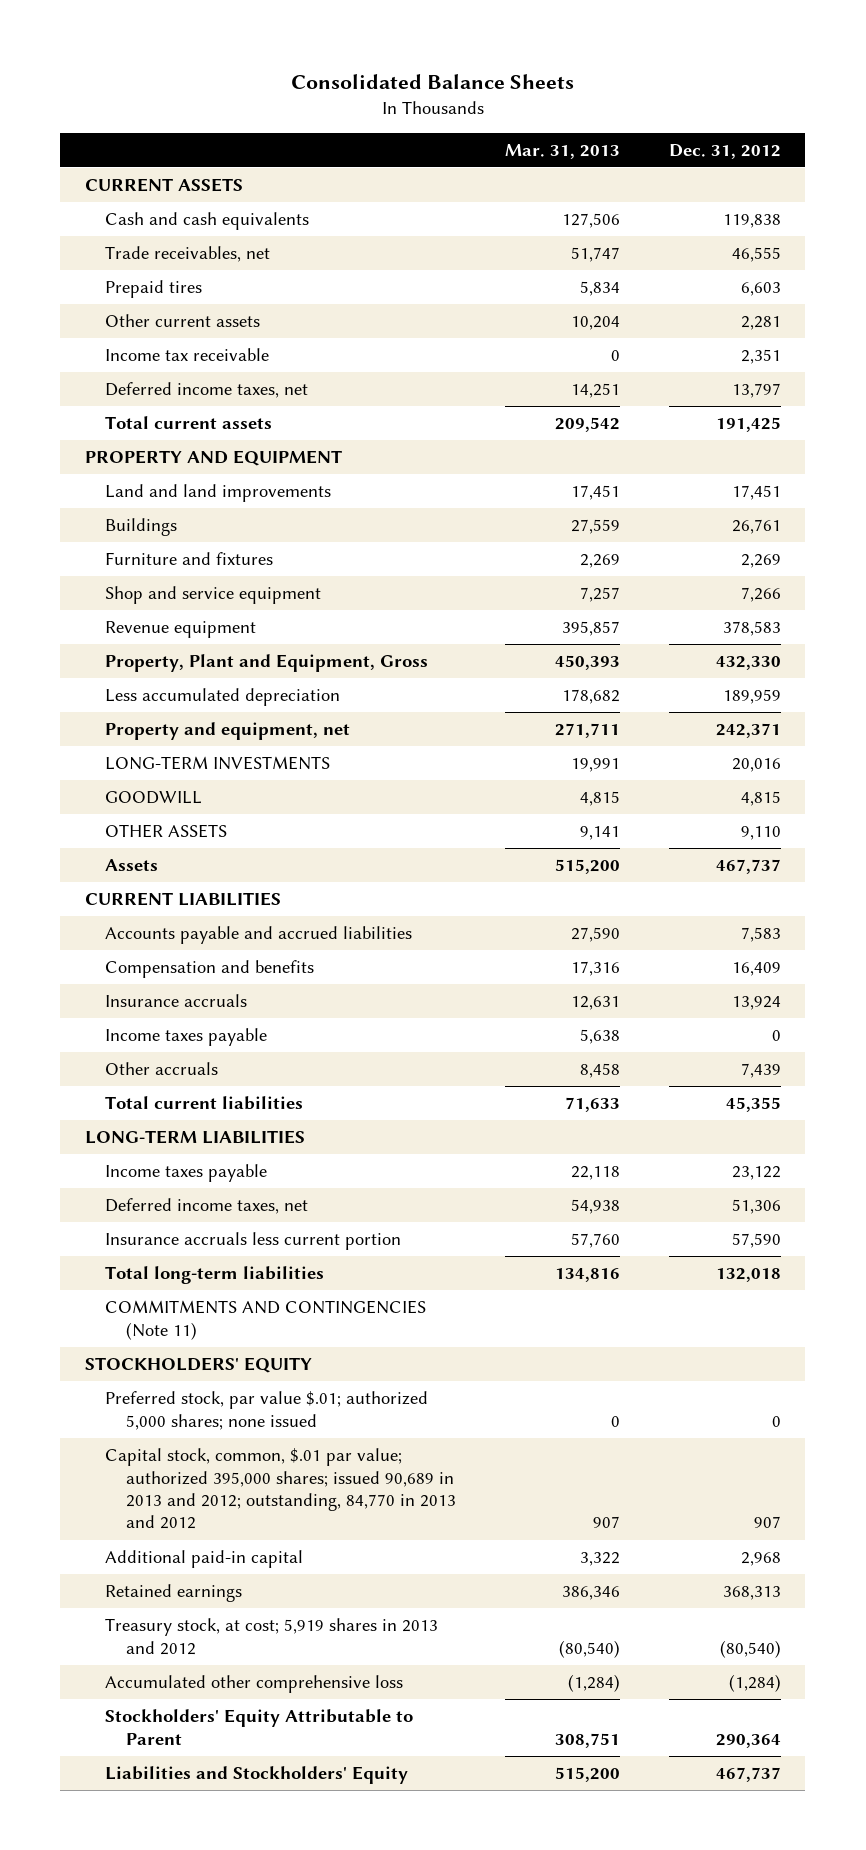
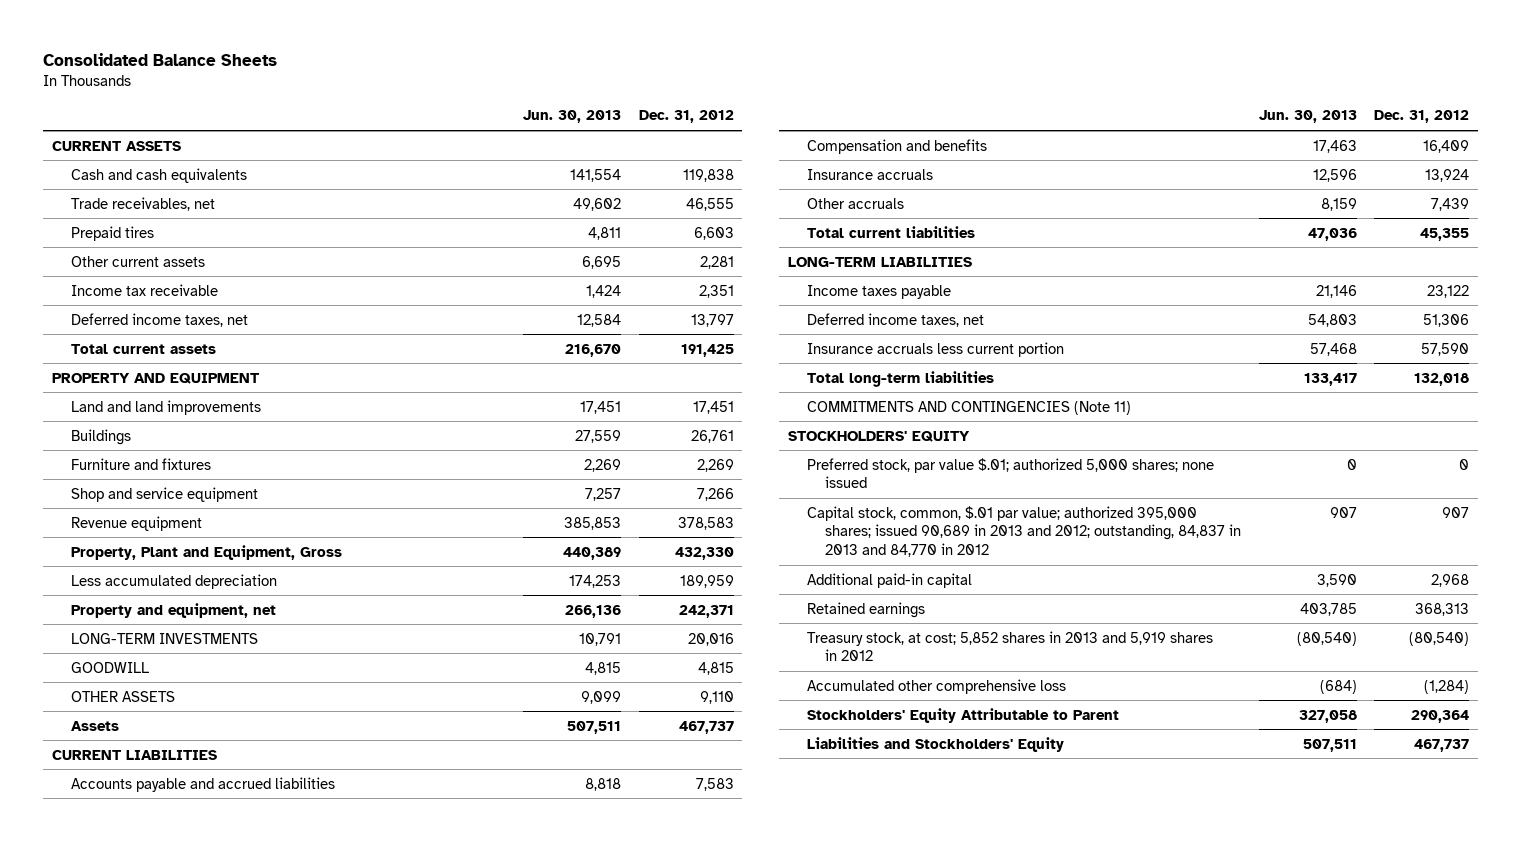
- | Mar. 31, 2013 | Dec. 31, 2012
+ | Jun. 30, 2013 | Dec. 31, 2012
- Income taxes payable | 5,638 | 0
- Capital stock, common, $.01 par value; authorized 395,000 shares; issued 90,689 in 2013 and 2012; outstanding, 84,770 in 2013 and 2012 | 907 | 907
+ Capital stock, common, $.01 par value; authorized 395,000 shares; issued 90,689 in 2013 and 2012; outstanding, 84,837 in 2013 and 84,770 in 2012 | 907 | 907
- Treasury stock, at cost; 5,919 shares in 2013 and 2012 | (80,540) | (80,540)
+ Treasury stock, at cost; 5,852 shares in 2013 and 5,919 shares in 2012 | (80,540) | (80,540)

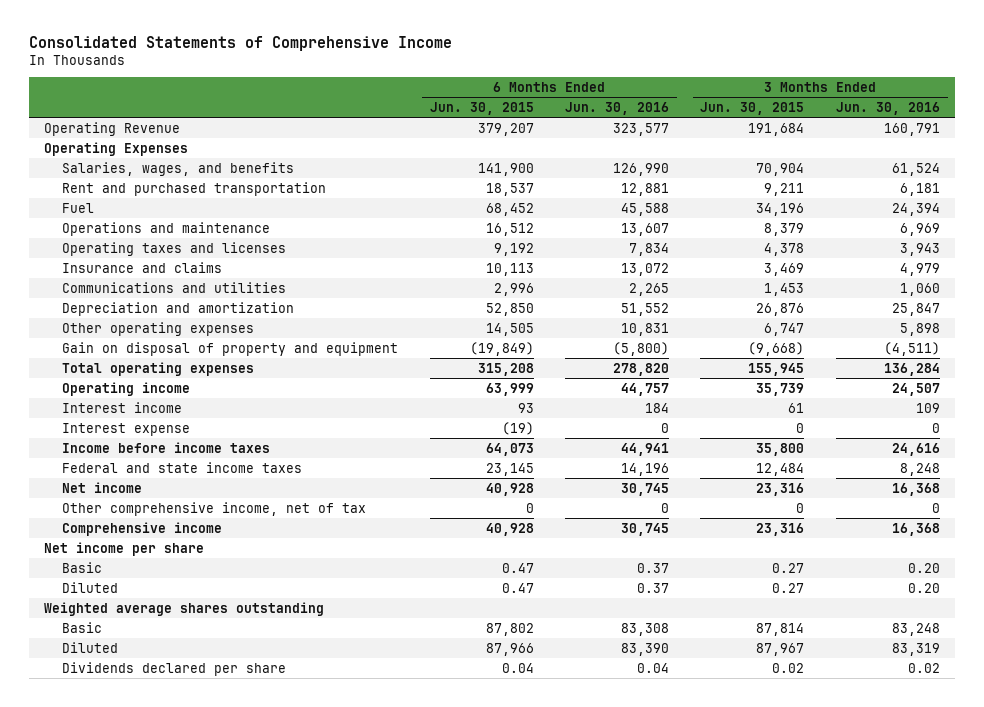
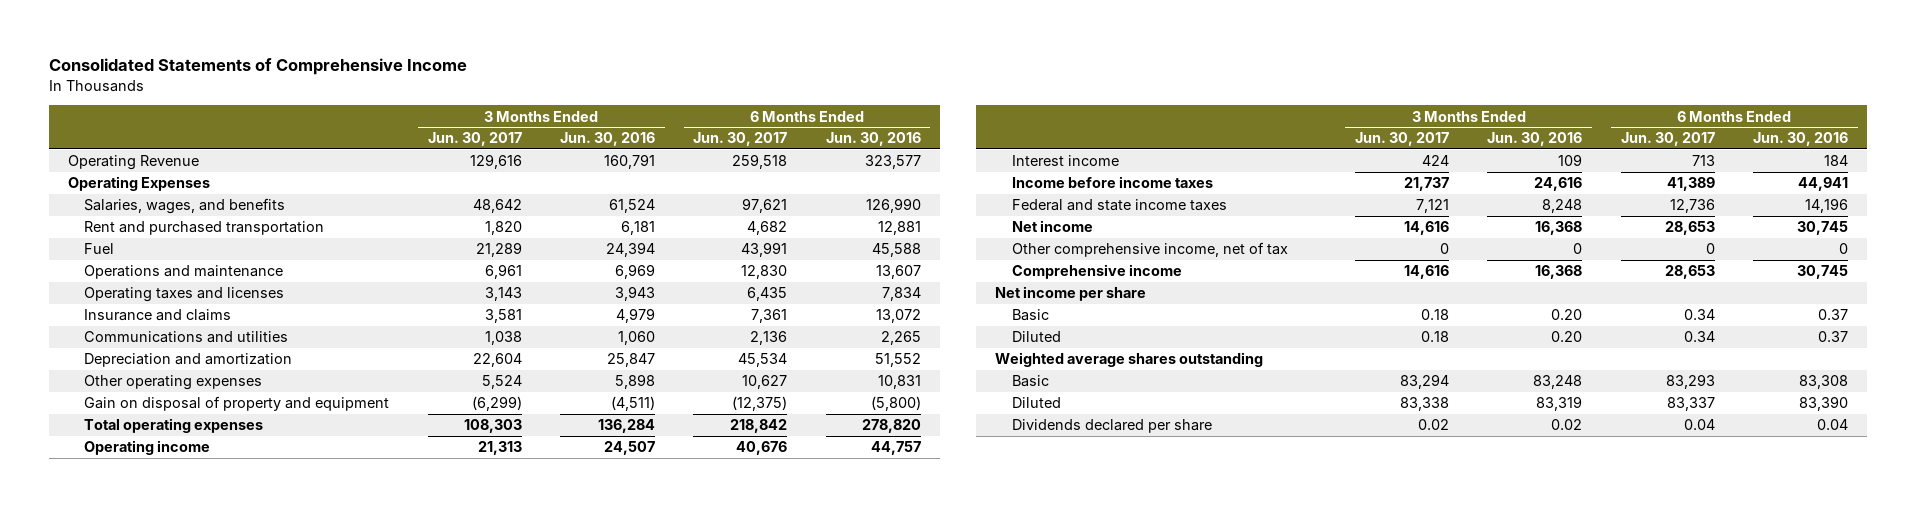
- | 6 Months Ended Jun. 30, 2015 | 6 Months Ended Jun. 30, 2016 | 3 Months Ended Jun. 30, 2015 | 3 Months Ended Jun. 30, 2016
+ | 3 Months Ended Jun. 30, 2017 | 3 Months Ended Jun. 30, 2016 | 6 Months Ended Jun. 30, 2017 | 6 Months Ended Jun. 30, 2016
- Interest expense | (19) | 0 | 0 | 0

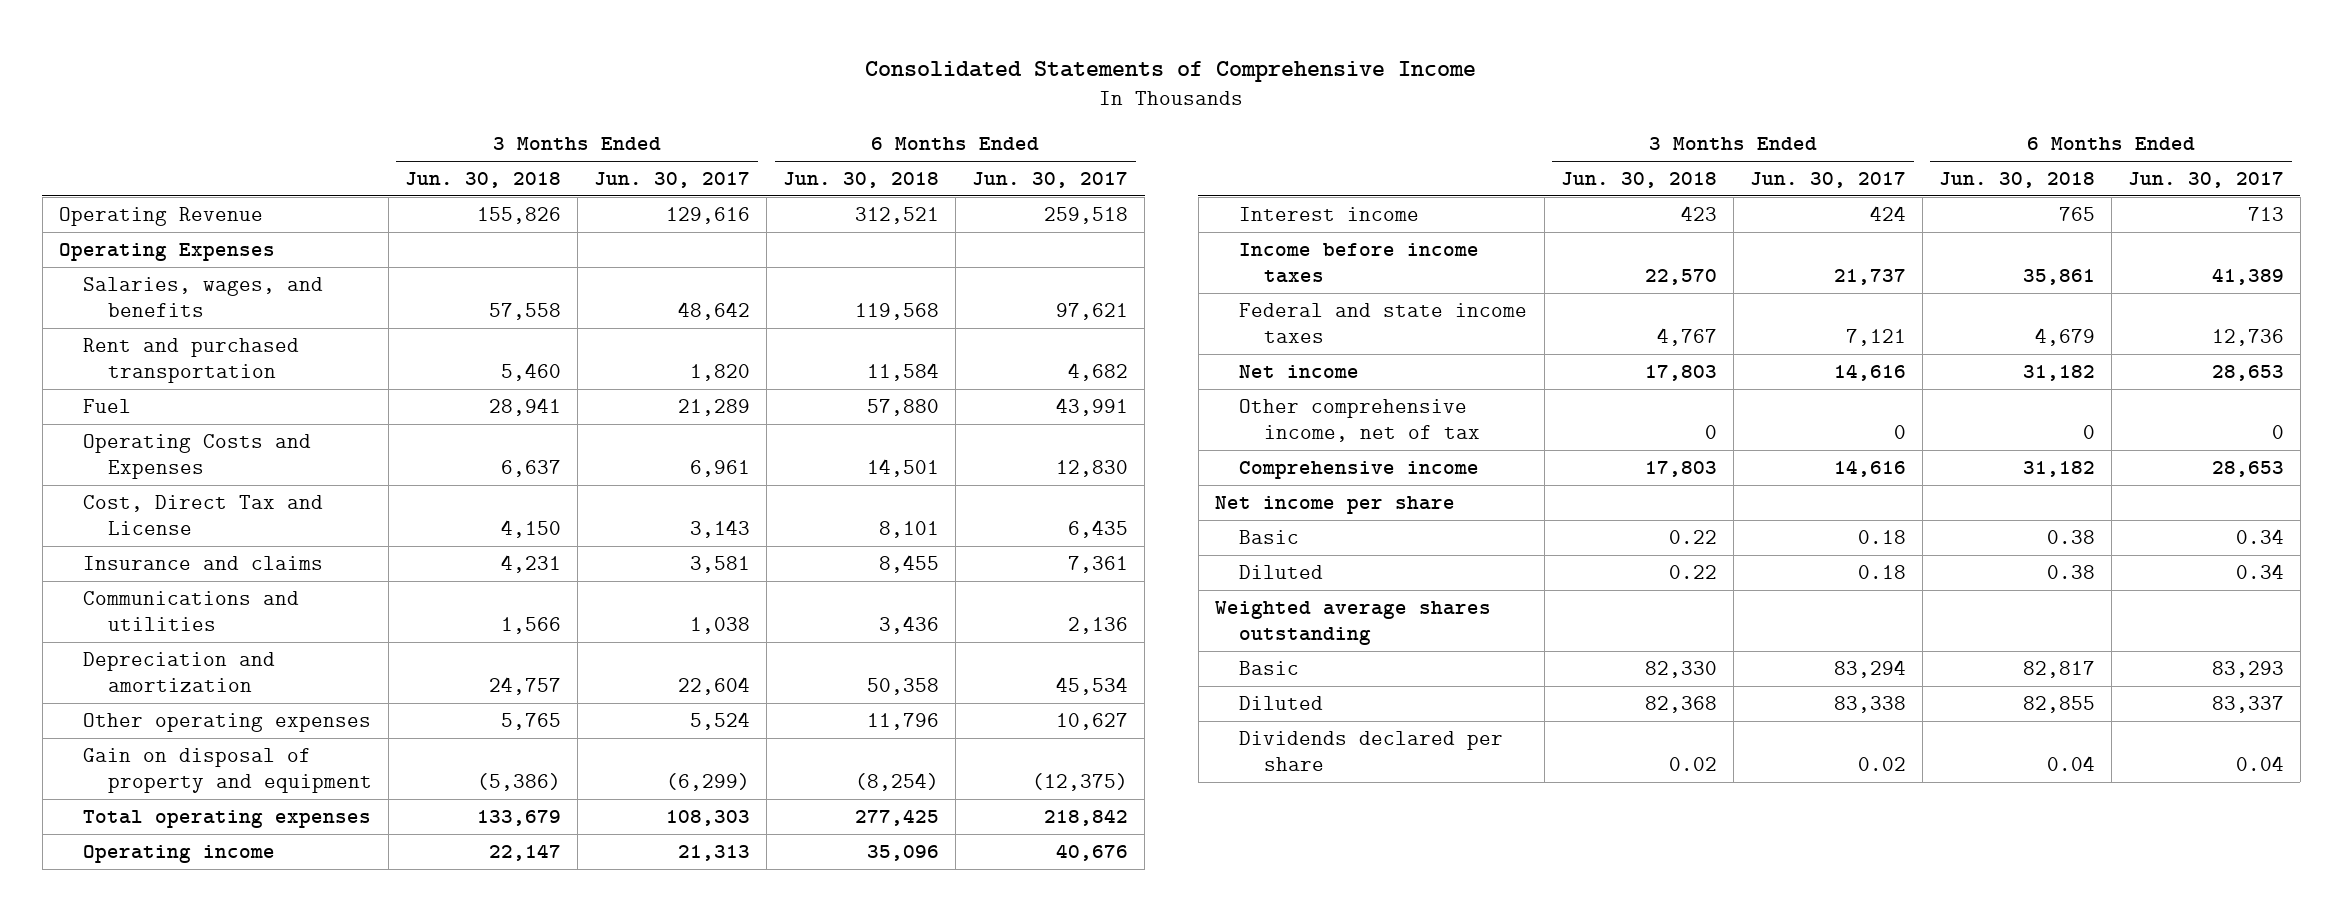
- | 3 Months Ended Jun. 30, 2017 | 3 Months Ended Jun. 30, 2016 | 6 Months Ended Jun. 30, 2017 | 6 Months Ended Jun. 30, 2016
+ | 3 Months Ended Jun. 30, 2018 | 3 Months Ended Jun. 30, 2017 | 6 Months Ended Jun. 30, 2018 | 6 Months Ended Jun. 30, 2017
- Operations and maintenance | 6,961 | 6,969 | 12,830 | 13,607
- Operating taxes and licenses | 3,143 | 3,943 | 6,435 | 7,834
+ Operating Costs and Expenses | 6,637 | 6,961 | 14,501 | 12,830
+ Cost, Direct Tax and License | 4,150 | 3,143 | 8,101 | 6,435

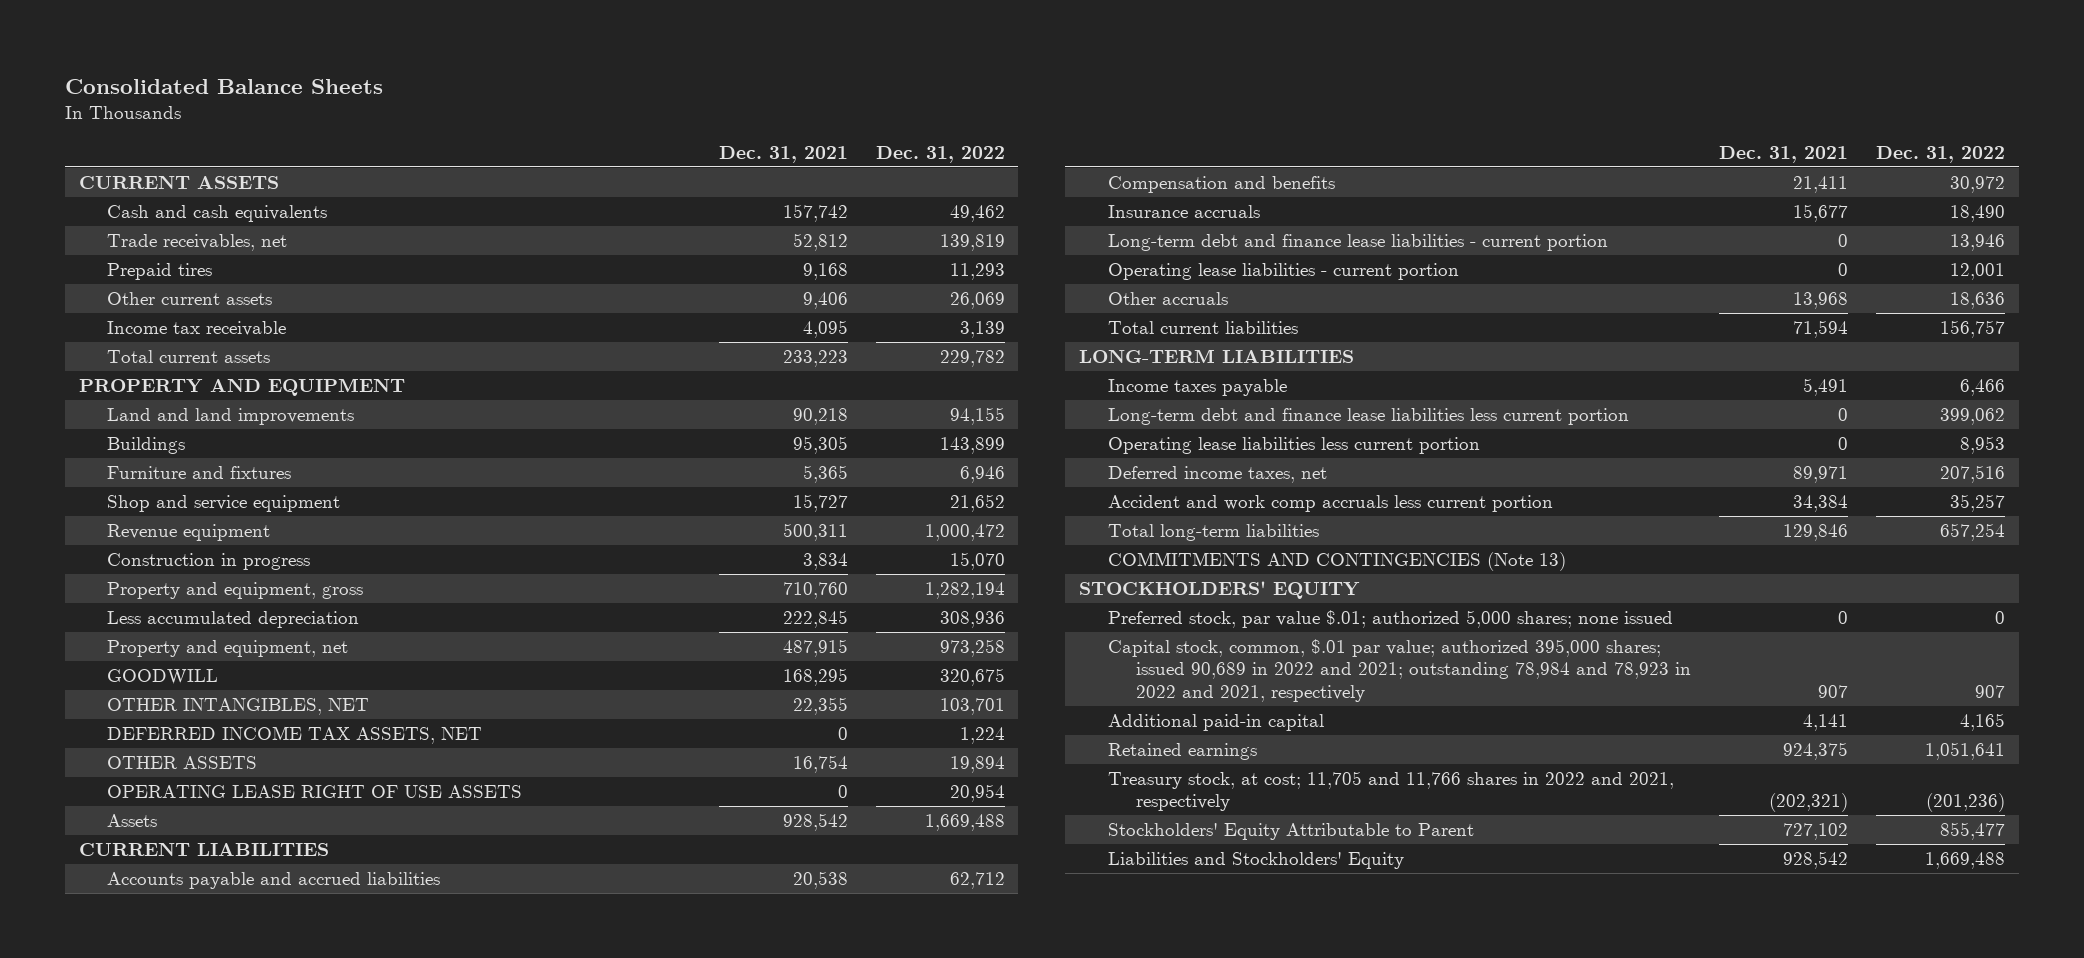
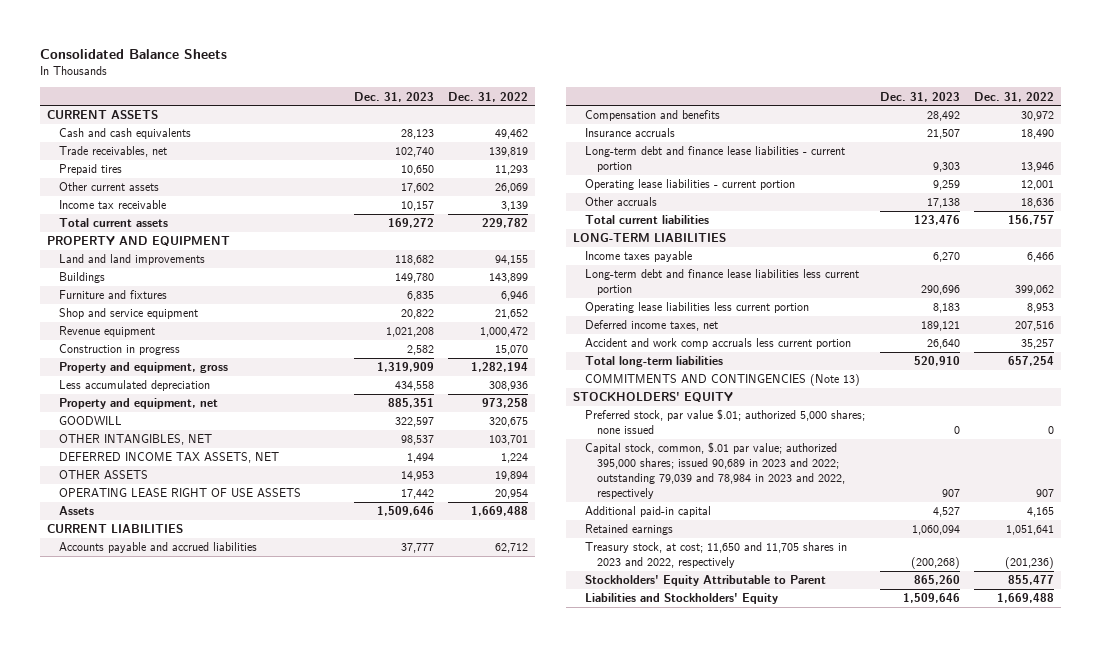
- | Dec. 31, 2021 | Dec. 31, 2022
+ | Dec. 31, 2023 | Dec. 31, 2022
- Capital stock, common, $.01 par value; authorized 395,000 shares; issued 90,689 in 2022 and 2021; outstanding 78,984 and 78,923 in 2022 and 2021, respectively | 907 | 907
+ Capital stock, common, $.01 par value; authorized 395,000 shares; issued 90,689 in 2023 and 2022; outstanding 79,039 and 78,984 in 2023 and 2022, respectively | 907 | 907
- Treasury stock, at cost; 11,705 and 11,766 shares in 2022 and 2021, respectively | (202,321) | (201,236)
+ Treasury stock, at cost; 11,650 and 11,705 shares in 2023 and 2022, respectively | (200,268) | (201,236)

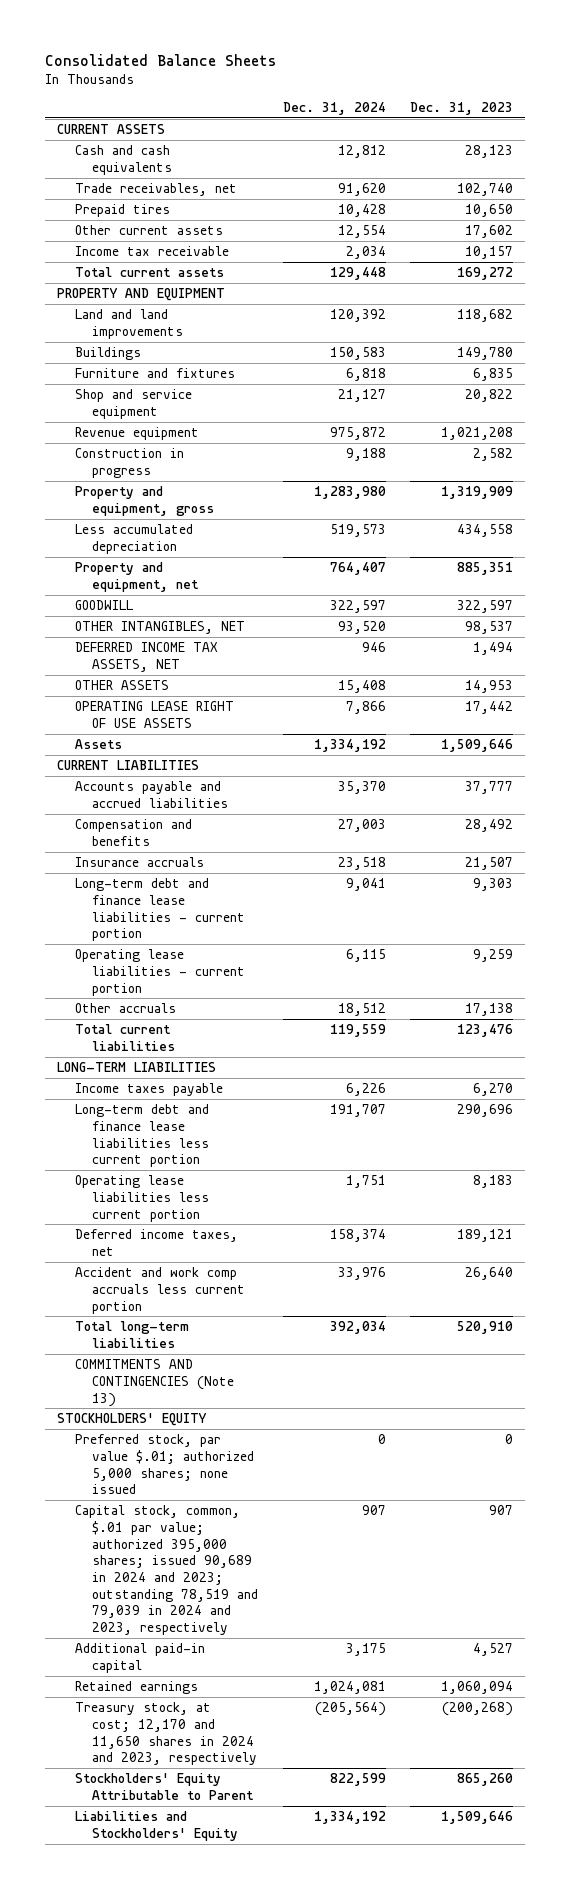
- | Dec. 31, 2023 | Dec. 31, 2022
+ | Dec. 31, 2024 | Dec. 31, 2023
- Capital stock, common, $.01 par value; authorized 395,000 shares; issued 90,689 in 2023 and 2022; outstanding 79,039 and 78,984 in 2023 and 2022, respectively | 907 | 907
+ Capital stock, common, $.01 par value; authorized 395,000 shares; issued 90,689 in 2024 and 2023; outstanding 78,519 and 79,039 in 2024 and 2023, respectively | 907 | 907
- Treasury stock, at cost; 11,650 and 11,705 shares in 2023 and 2022, respectively | (200,268) | (201,236)
+ Treasury stock, at cost; 12,170 and 11,650 shares in 2024 and 2023, respectively | (205,564) | (200,268)

